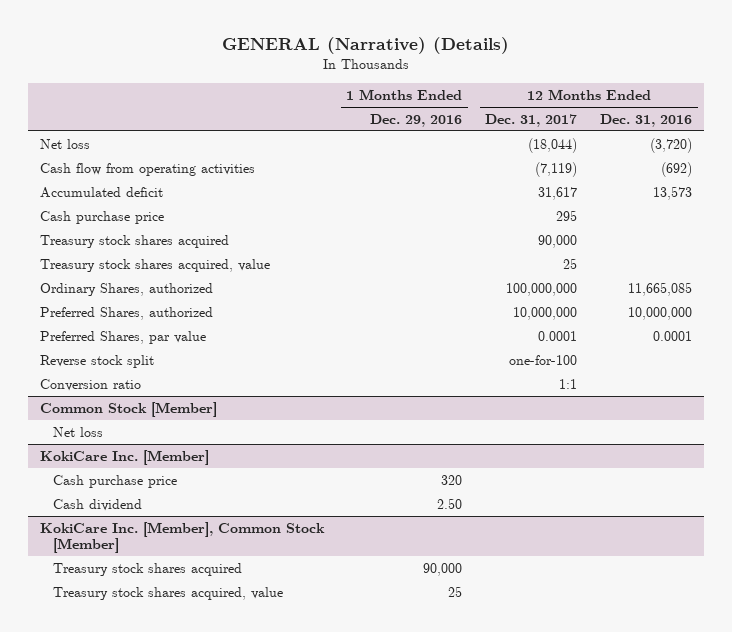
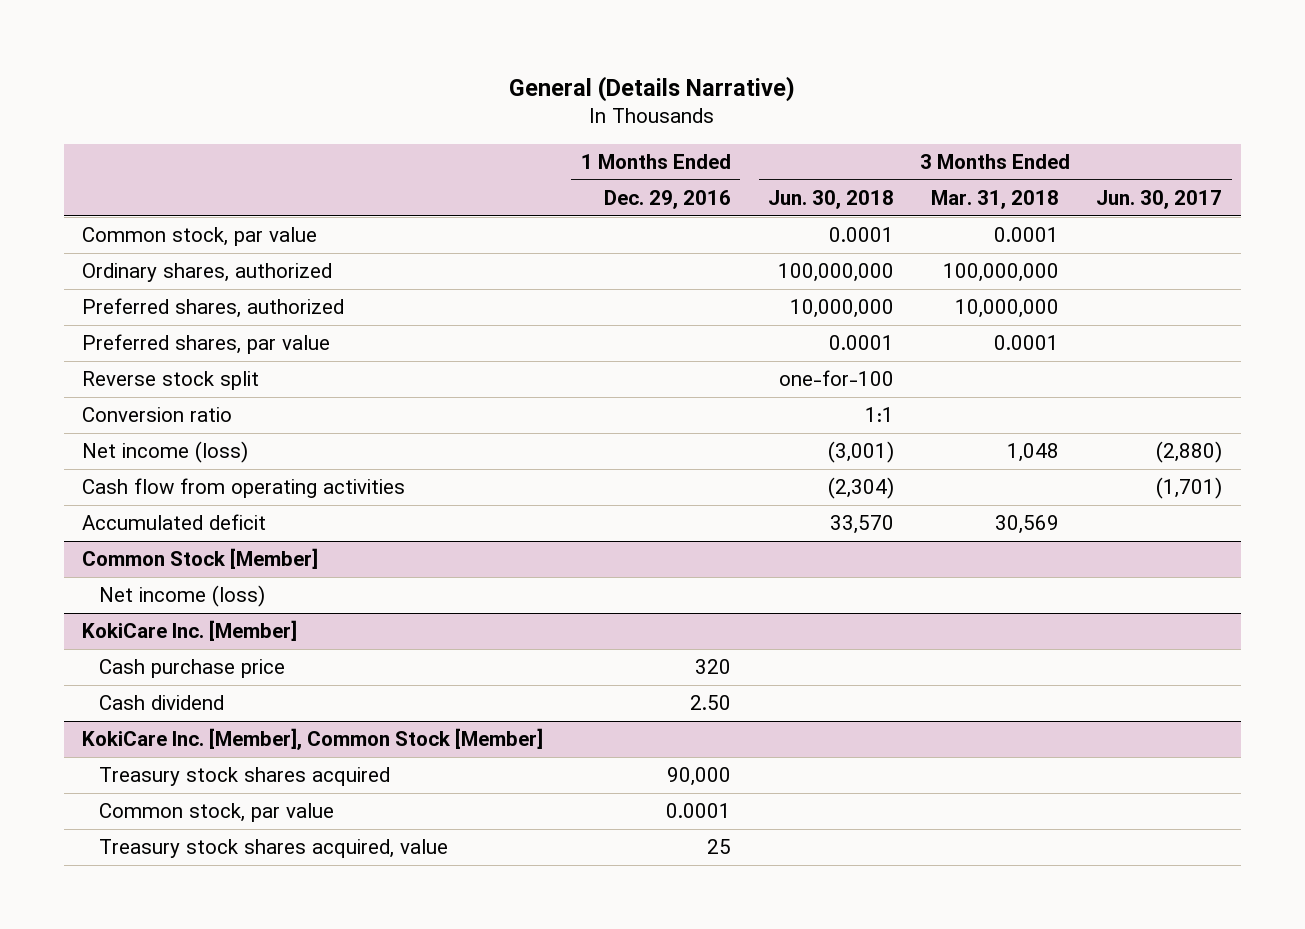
- GENERAL (Narrative) (Details)
+ General (Details Narrative)
- | 1 Months Ended Dec. 29, 2016 | 12 Months Ended Dec. 31, 2017 | 12 Months Ended Dec. 31, 2016
+ | 1 Months Ended Dec. 29, 2016 | 3 Months Ended Jun. 30, 2018 | 3 Months Ended Mar. 31, 2018 | 3 Months Ended Jun. 30, 2017
- Net loss | | (18,044) | (3,720)
- Cash purchase price | | 295 |
- Treasury stock shares acquired | | 90,000 |
- Treasury stock shares acquired, value | | 25 |
- Ordinary Shares, authorized | | 100,000,000 | 11,665,085
- Preferred Shares, authorized | | 10,000,000 | 10,000,000
- Preferred Shares, par value | | 0.0001 | 0.0001
+ Common stock, par value | | 0.0001 | 0.0001 |
+ Ordinary shares, authorized | | 100,000,000 | 100,000,000 |
+ Preferred shares, authorized | | 10,000,000 | 10,000,000 |
+ Preferred shares, par value | | 0.0001 | 0.0001 |
+ Net income (loss) | | (3,001) | 1,048 | (2,880)
moved down: Cash flow from operating activities | | (2,304) | | (1,701)
moved down: Accumulated deficit | | 33,570 | 30,569 |
@ Common Stock [Member]
- Net loss
+ Net income (loss)
@ KokiCare Inc. [Member], Common Stock [Member]
+ Common stock, par value | 0.0001 | | |

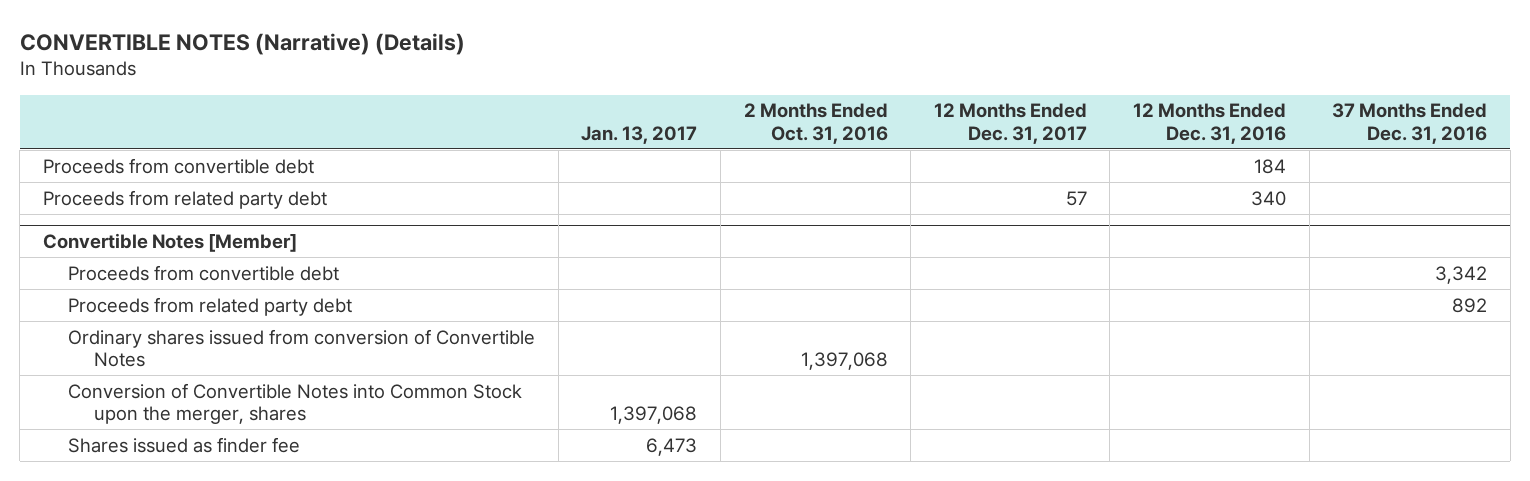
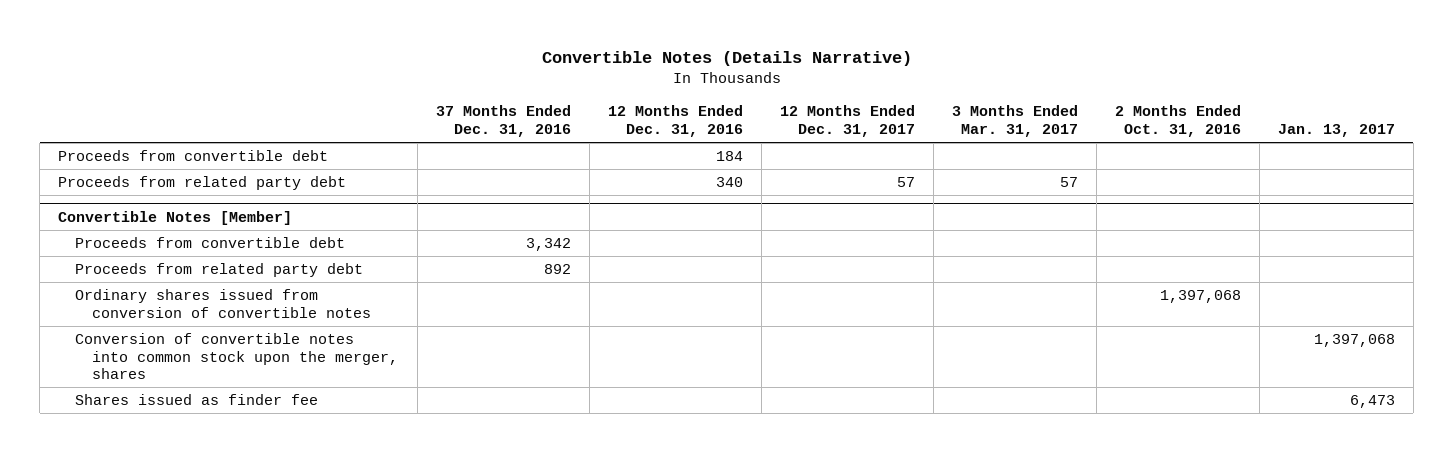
- CONVERTIBLE NOTES (Narrative) (Details)
+ Convertible Notes (Details Narrative)
- | Jan. 13, 2017 | 2 Months Ended Oct. 31, 2016 | 12 Months Ended Dec. 31, 2017 | 12 Months Ended Dec. 31, 2016 | 37 Months Ended Dec. 31, 2016
+ | 37 Months Ended Dec. 31, 2016 | 12 Months Ended Dec. 31, 2016 | 12 Months Ended Dec. 31, 2017 | 3 Months Ended Mar. 31, 2017 | 2 Months Ended Oct. 31, 2016 | Jan. 13, 2017
@ Convertible Notes [Member]
- Ordinary shares issued from conversion of Convertible Notes | | 1,397,068 | | |
- Conversion of Convertible Notes into Common Stock upon the merger, shares | 1,397,068 | | | |
+ Ordinary shares issued from conversion of convertible notes | | | | | 1,397,068 |
+ Conversion of convertible notes into common stock upon the merger, shares | | | | | | 1,397,068

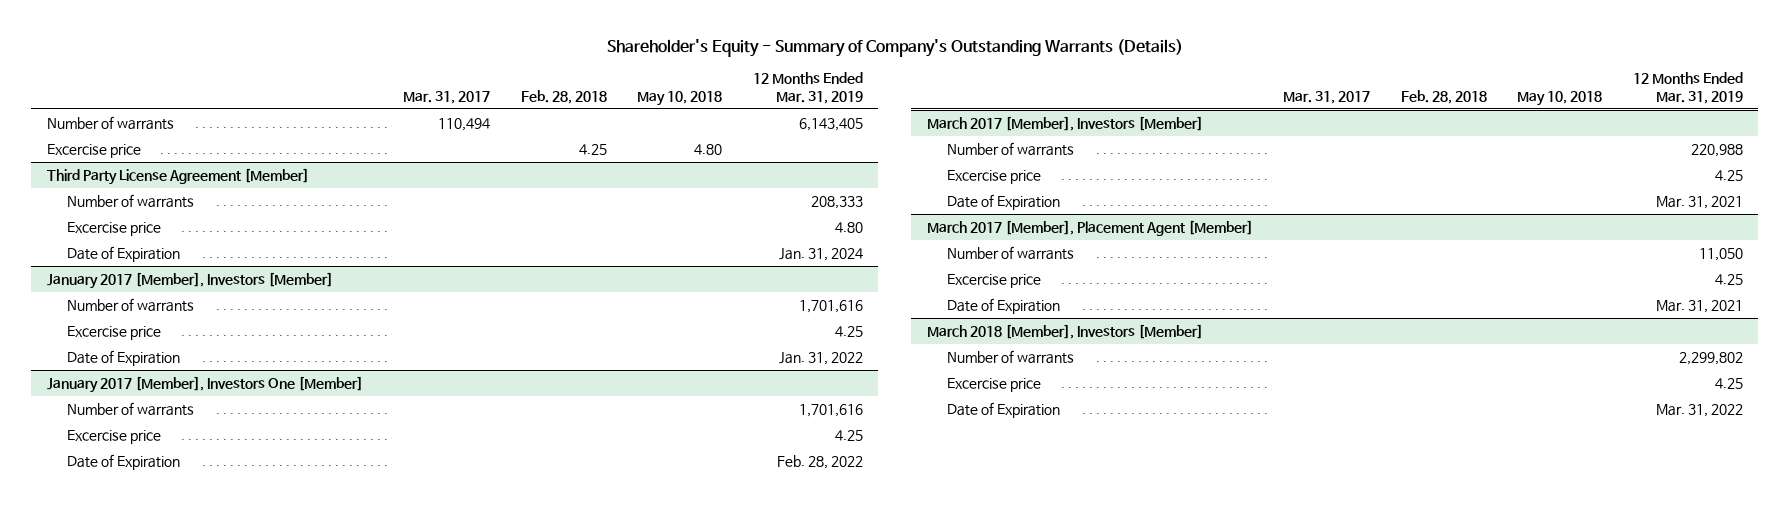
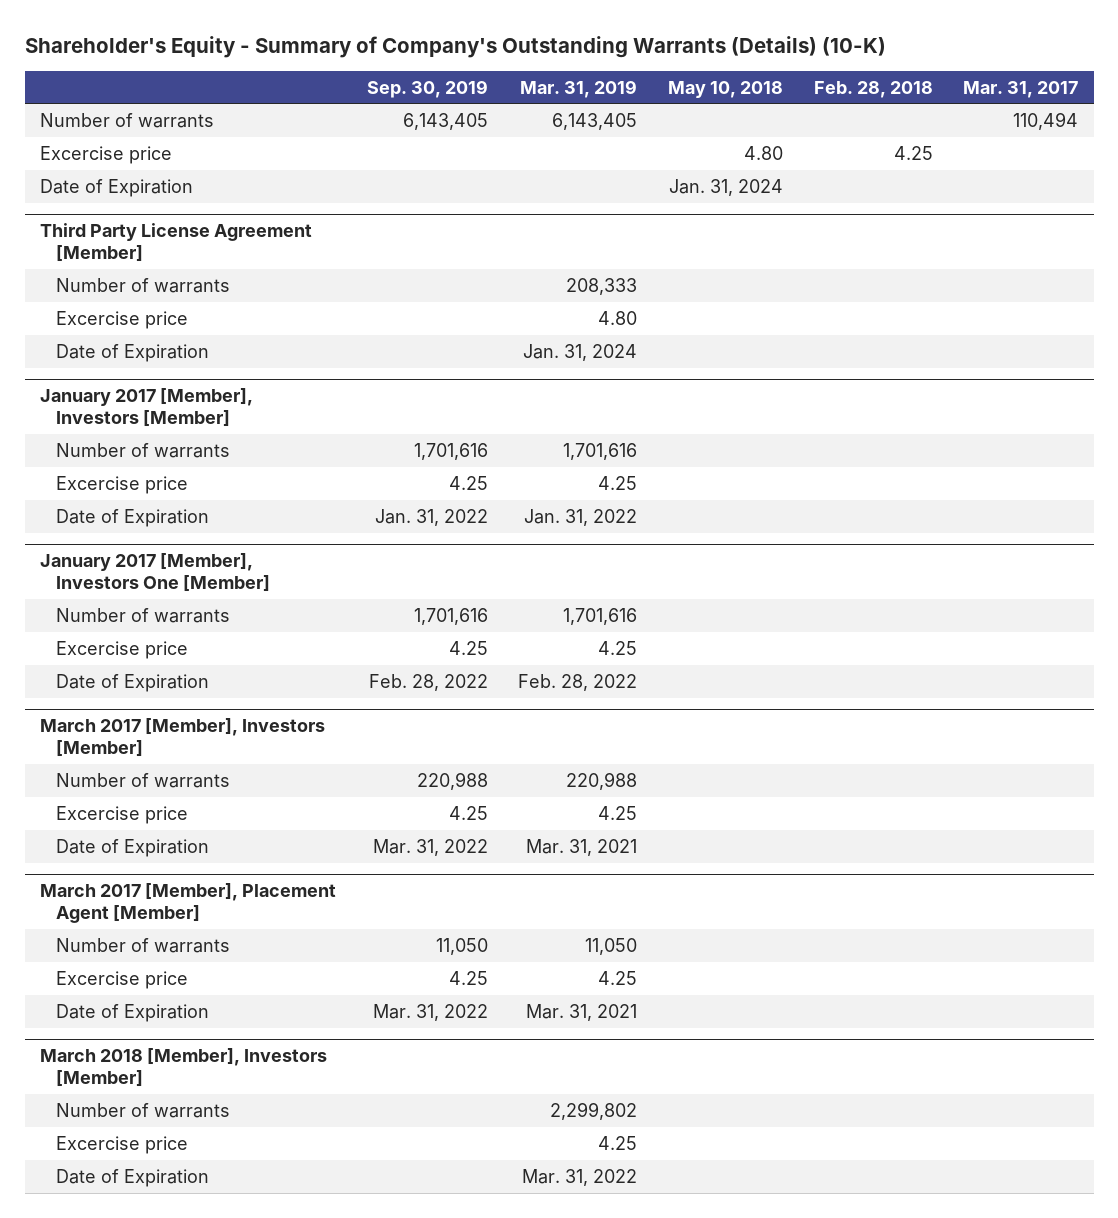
- Shareholder's Equity - Summary of Company's Outstanding Warrants (Details)
+ Shareholder's Equity - Summary of Company's Outstanding Warrants (Details) (10-K)
- | Mar. 31, 2017 | Feb. 28, 2018 | May 10, 2018 | 12 Months Ended Mar. 31, 2019
+ | Sep. 30, 2019 | Mar. 31, 2019 | May 10, 2018 | Feb. 28, 2018 | Mar. 31, 2017
+ Date of Expiration | | | Jan. 31, 2024 | |

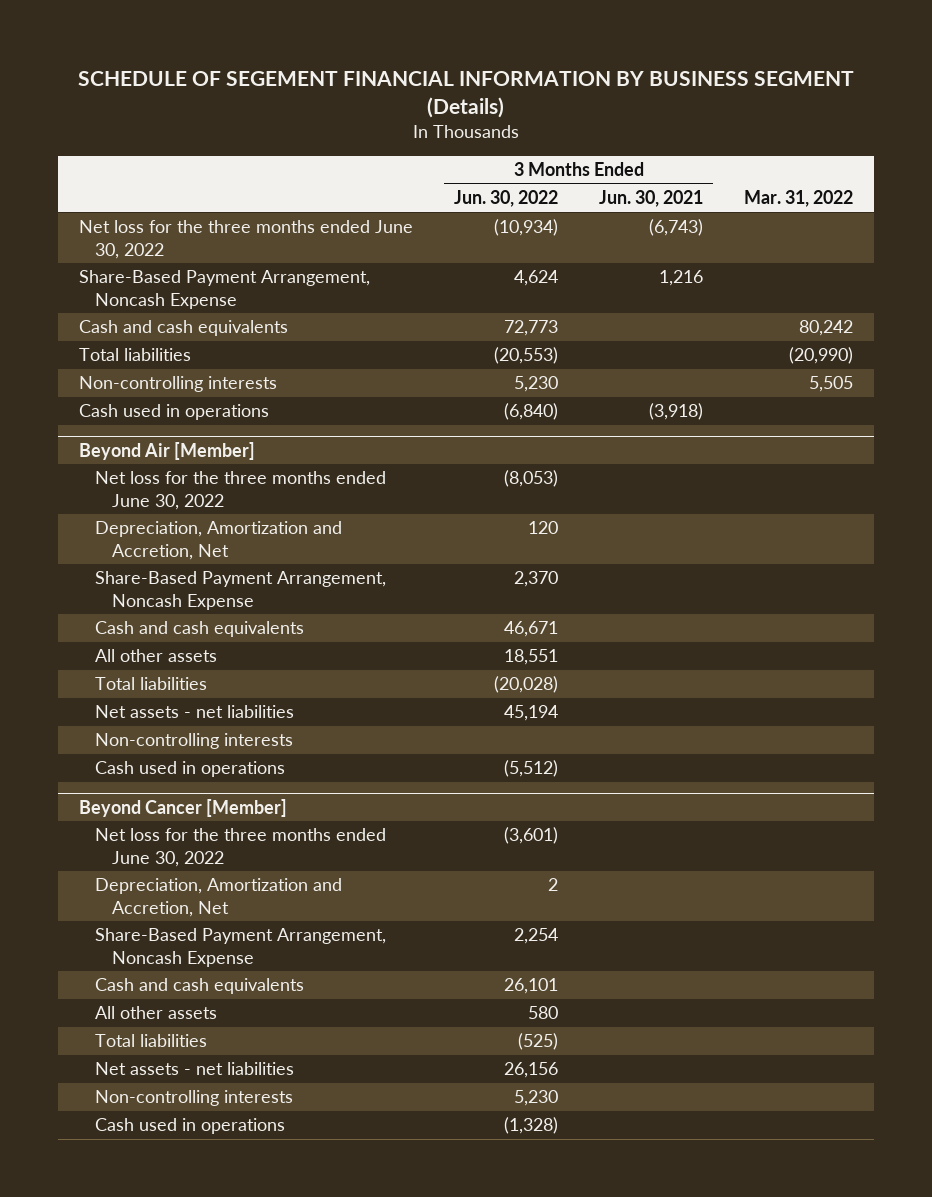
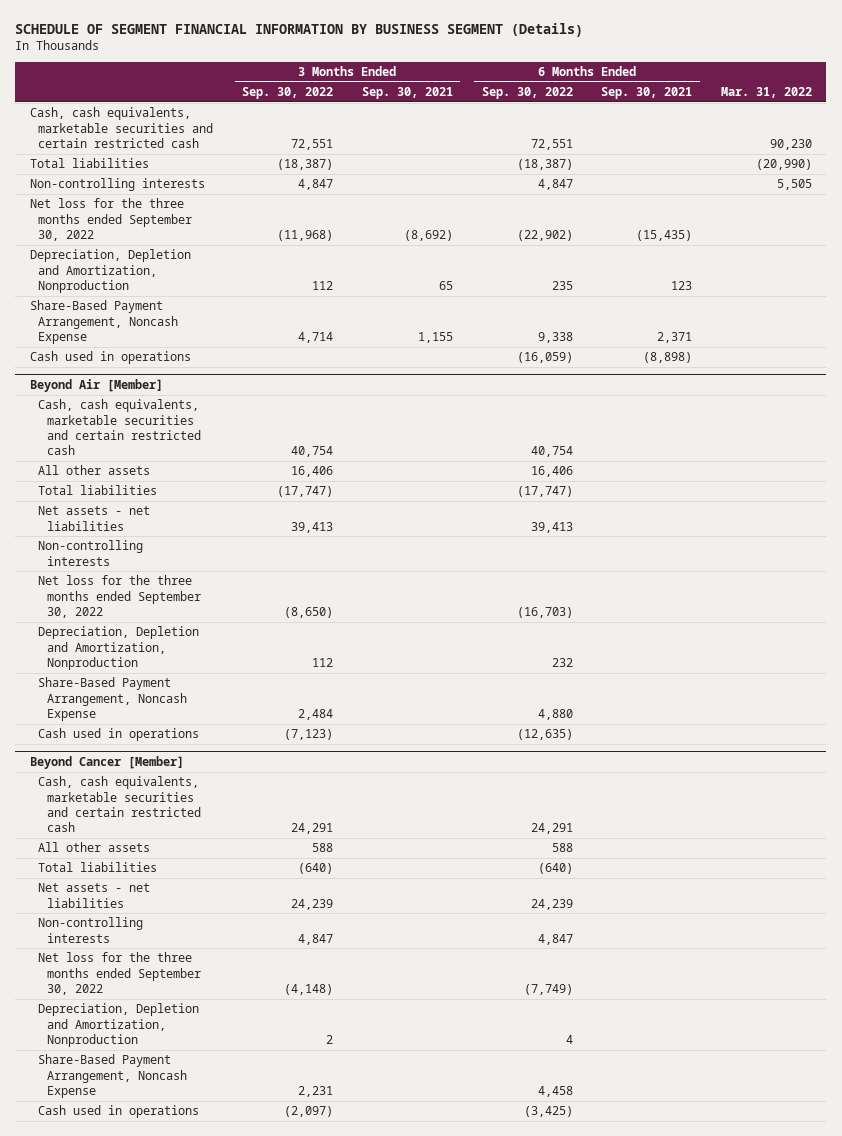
- SCHEDULE OF SEGEMENT FINANCIAL INFORMATION BY BUSINESS SEGMENT (Details)
+ SCHEDULE OF SEGMENT FINANCIAL INFORMATION BY BUSINESS SEGMENT (Details)
- | 3 Months Ended Jun. 30, 2022 | 3 Months Ended Jun. 30, 2021 | Mar. 31, 2022
+ | 3 Months Ended Sep. 30, 2022 | 3 Months Ended Sep. 30, 2021 | 6 Months Ended Sep. 30, 2022 | 6 Months Ended Sep. 30, 2021 | Mar. 31, 2022
- Net loss for the three months ended June 30, 2022 | (10,934) | (6,743) |
- Cash and cash equivalents | 72,773 | | 80,242
+ Cash, cash equivalents, marketable securities and certain restricted cash | 72,551 | | 72,551 | | 90,230
+ Net loss for the three months ended September 30, 2022 | (11,968) | (8,692) | (22,902) | (15,435) |
+ Depreciation, Depletion and Amortization, Nonproduction | 112 | 65 | 235 | 123 |
moved down: Share-Based Payment Arrangement, Noncash Expense | 4,714 | 1,155 | 9,338 | 2,371 |
@ Beyond Air [Member]
- Net loss for the three months ended June 30, 2022 | (8,053) | |
- Depreciation, Amortization and Accretion, Net | 120 | |
- Cash and cash equivalents | 46,671 | |
+ Cash, cash equivalents, marketable securities and certain restricted cash | 40,754 | | 40,754 | |
+ Net loss for the three months ended September 30, 2022 | (8,650) | | (16,703) | |
+ Depreciation, Depletion and Amortization, Nonproduction | 112 | | 232 | |
moved down: Share-Based Payment Arrangement, Noncash Expense | 2,484 | | 4,880 | |
@ Beyond Cancer [Member]
- Net loss for the three months ended June 30, 2022 | (3,601) | |
- Depreciation, Amortization and Accretion, Net | 2 | |
- Cash and cash equivalents | 26,101 | |
+ Cash, cash equivalents, marketable securities and certain restricted cash | 24,291 | | 24,291 | |
+ Net loss for the three months ended September 30, 2022 | (4,148) | | (7,749) | |
+ Depreciation, Depletion and Amortization, Nonproduction | 2 | | 4 | |
moved down: Share-Based Payment Arrangement, Noncash Expense | 2,231 | | 4,458 | |

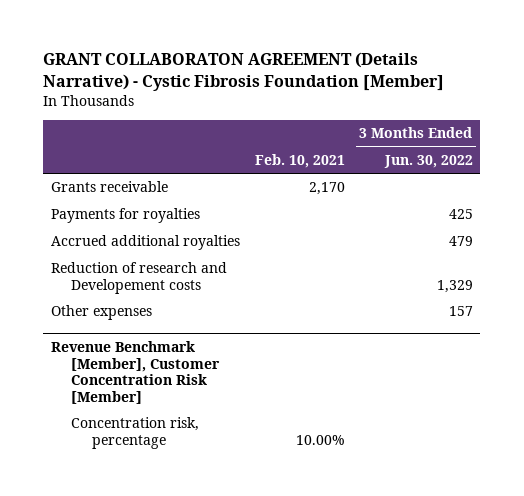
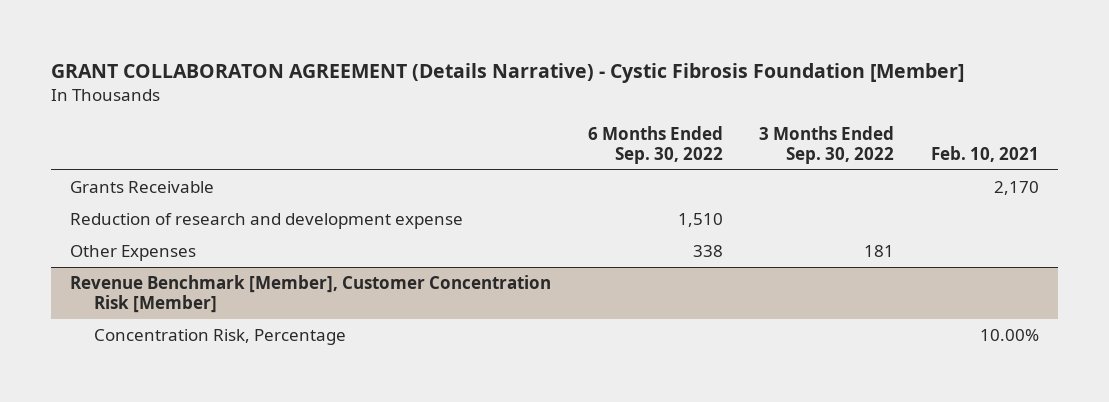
- | Feb. 10, 2021 | 3 Months Ended Jun. 30, 2022
+ | 6 Months Ended Sep. 30, 2022 | 3 Months Ended Sep. 30, 2022 | Feb. 10, 2021
- Grants receivable | 2,170 |
- Payments for royalties | | 425
- Accrued additional royalties | | 479
- Reduction of research and Developement costs | | 1,329
- Other expenses | | 157
+ Grants Receivable | | | 2,170
+ Reduction of research and development expense | 1,510 | |
+ Other Expenses | 338 | 181 |
@ Revenue Benchmark [Member], Customer Concentration Risk [Member]
- Concentration risk, percentage | 10.00% |
+ Concentration Risk, Percentage | | | 10.00%

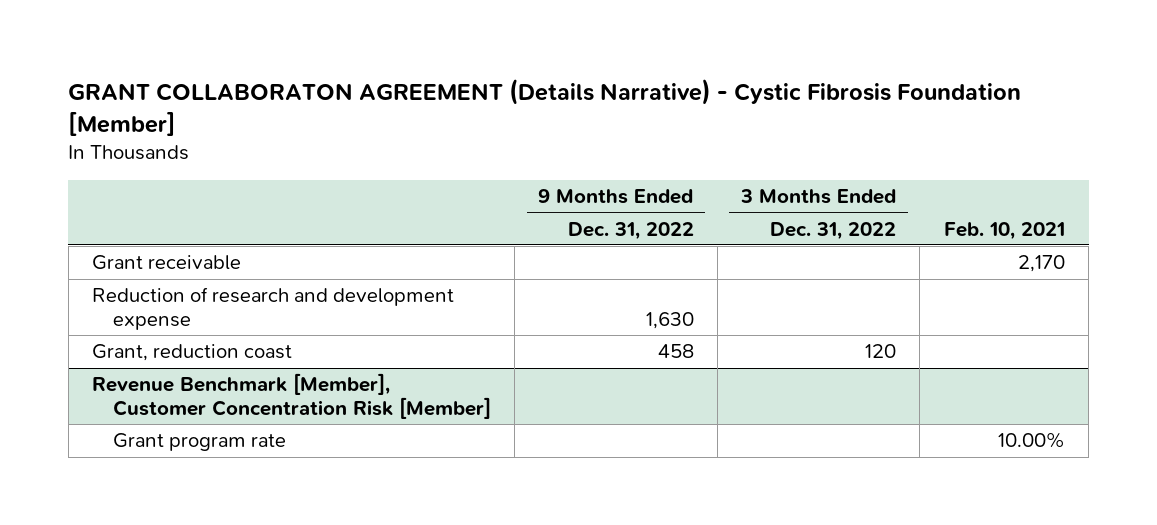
- | 6 Months Ended Sep. 30, 2022 | 3 Months Ended Sep. 30, 2022 | Feb. 10, 2021
+ | 9 Months Ended Dec. 31, 2022 | 3 Months Ended Dec. 31, 2022 | Feb. 10, 2021
- Grants Receivable | | | 2,170
+ Grant receivable | | | 2,170
- Other Expenses | 338 | 181 |
+ Grant, reduction coast | 458 | 120 |
@ Revenue Benchmark [Member], Customer Concentration Risk [Member]
- Concentration Risk, Percentage | | | 10.00%
+ Grant program rate | | | 10.00%

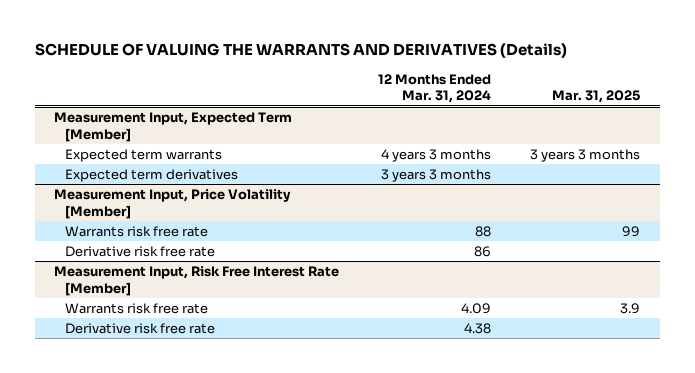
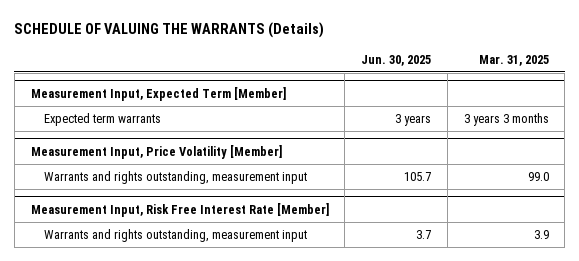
- SCHEDULE OF VALUING THE WARRANTS AND DERIVATIVES (Details)
+ SCHEDULE OF VALUING THE WARRANTS (Details)
- | 12 Months Ended Mar. 31, 2024 | Mar. 31, 2025
+ | Jun. 30, 2025 | Mar. 31, 2025
@ Measurement Input, Expected Term [Member]
- Expected term derivatives | 3 years 3 months |
@ Measurement Input, Price Volatility [Member]
- Warrants risk free rate | 88 | 99
- Derivative risk free rate | 86 |
+ Warrants and rights outstanding, measurement input | 105.7 | 99.0
@ Measurement Input, Risk Free Interest Rate [Member]
- Warrants risk free rate | 4.09 | 3.9
- Derivative risk free rate | 4.38 |
+ Warrants and rights outstanding, measurement input | 3.7 | 3.9

